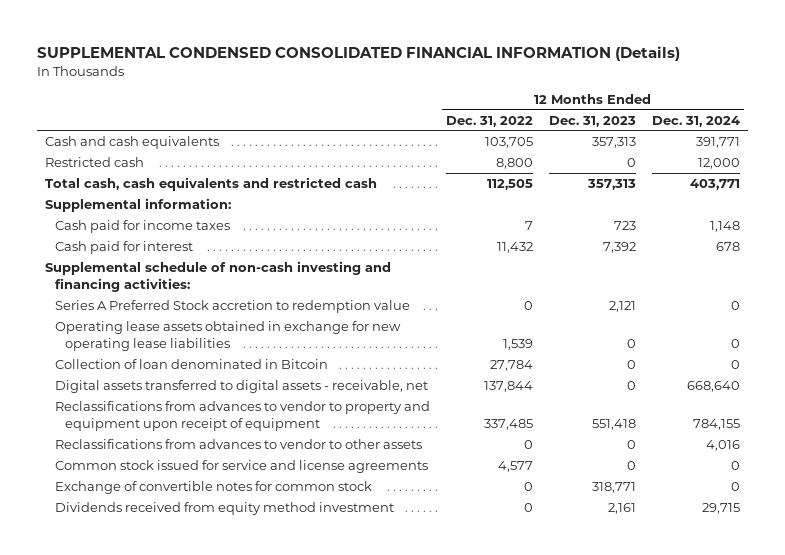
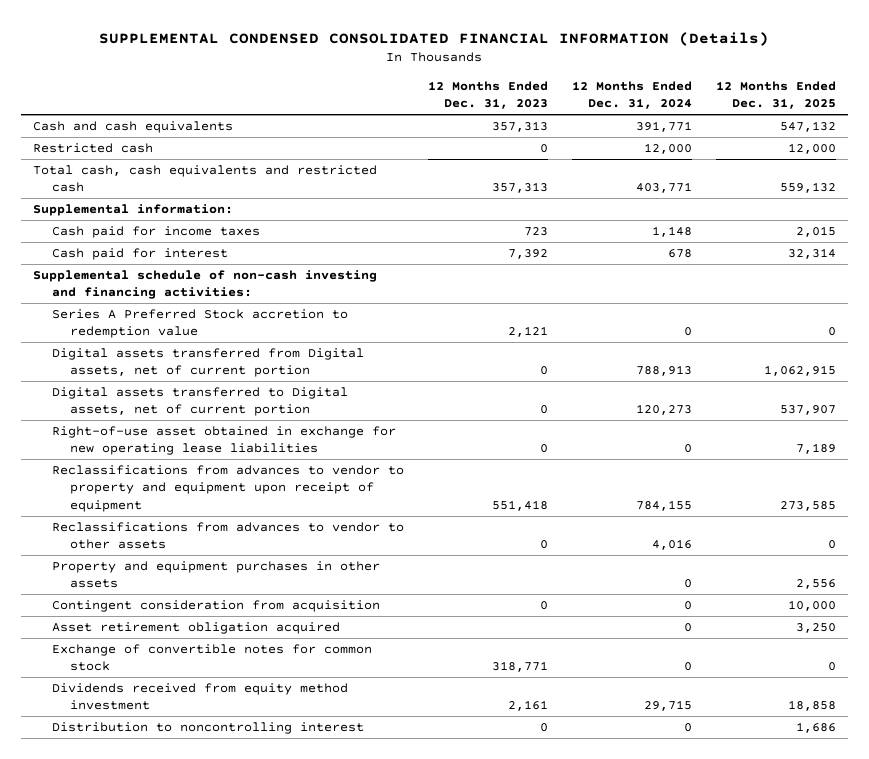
- | 12 Months Ended Dec. 31, 2022 | 12 Months Ended Dec. 31, 2023 | 12 Months Ended Dec. 31, 2024
+ | 12 Months Ended Dec. 31, 2023 | 12 Months Ended Dec. 31, 2024 | 12 Months Ended Dec. 31, 2025
- Operating lease assets obtained in exchange for new operating lease liabilities | 1,539 | 0 | 0
- Collection of loan denominated in Bitcoin | 27,784 | 0 | 0
- Digital assets transferred to digital assets - receivable, net | 137,844 | 0 | 668,640
+ Digital assets transferred from Digital assets, net of current portion | 0 | 788,913 | 1,062,915
+ Digital assets transferred to Digital assets, net of current portion | 0 | 120,273 | 537,907
+ Right-of-use asset obtained in exchange for new operating lease liabilities | 0 | 0 | 7,189
- Common stock issued for service and license agreements | 4,577 | 0 | 0
+ Property and equipment purchases in other assets | | 0 | 2,556
+ Contingent consideration from acquisition | 0 | 0 | 10,000
+ Asset retirement obligation acquired | | 0 | 3,250
+ Distribution to noncontrolling interest | 0 | 0 | 1,686

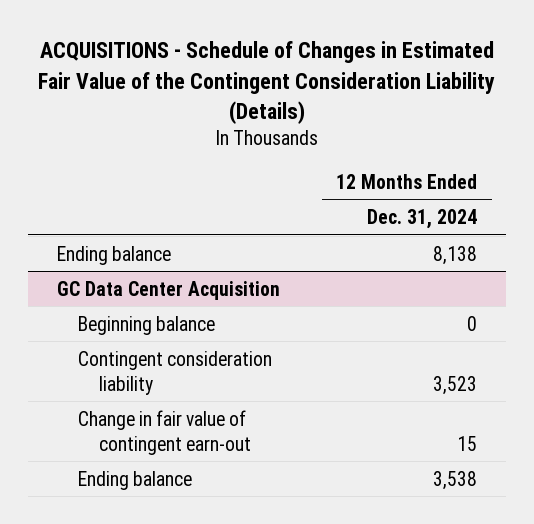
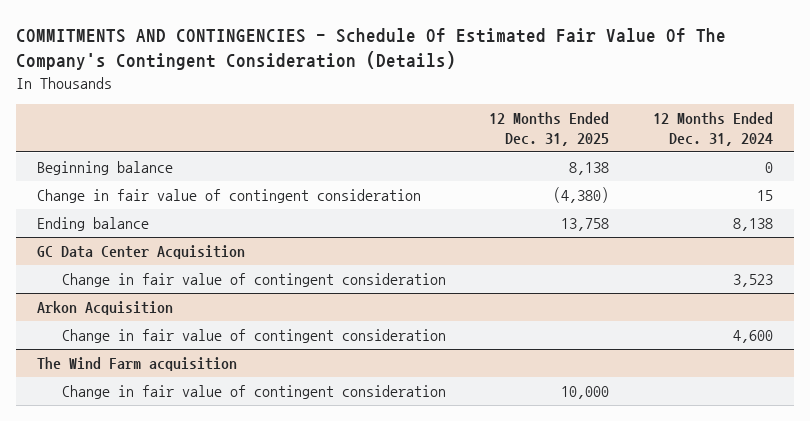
- ACQUISITIONS - Schedule of Changes in Estimated Fair Value of the Contingent Consideration Liability (Details)
+ COMMITMENTS AND CONTINGENCIES - Schedule Of Estimated Fair Value Of The Company's Contingent Consideration (Details)
- | 12 Months Ended Dec. 31, 2024
+ | 12 Months Ended Dec. 31, 2025 | 12 Months Ended Dec. 31, 2024
+ Beginning balance | 8,138 | 0
+ Change in fair value of contingent consideration | (4,380) | 15
@ GC Data Center Acquisition
- Beginning balance | 0
- Contingent consideration liability | 3,523
- Change in fair value of contingent earn-out | 15
- Ending balance | 3,538
+ Change in fair value of contingent consideration | | 3,523
+ Arkon Acquisition
+ Change in fair value of contingent consideration | | 4,600
+ The Wind Farm acquisition
+ Change in fair value of contingent consideration | 10,000 |

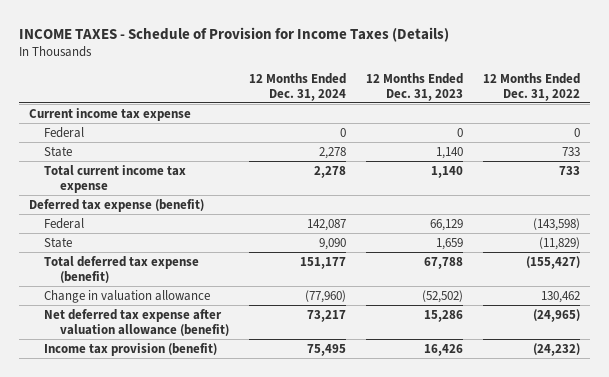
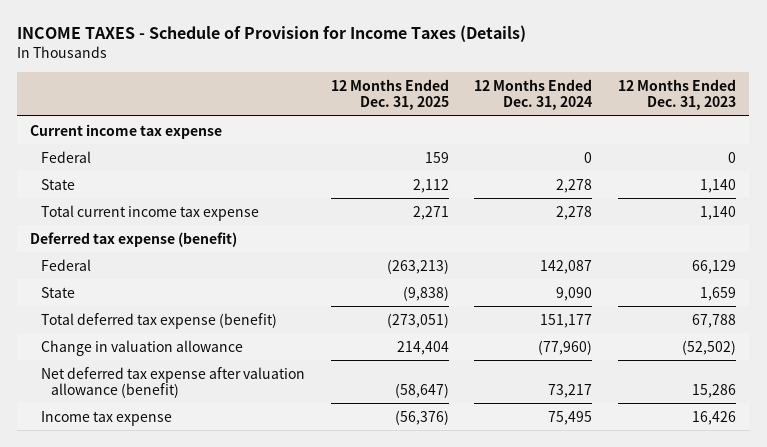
- | 12 Months Ended Dec. 31, 2024 | 12 Months Ended Dec. 31, 2023 | 12 Months Ended Dec. 31, 2022
+ | 12 Months Ended Dec. 31, 2025 | 12 Months Ended Dec. 31, 2024 | 12 Months Ended Dec. 31, 2023
- Income tax provision (benefit) | 75,495 | 16,426 | (24,232)
+ Income tax expense | (56,376) | 75,495 | 16,426

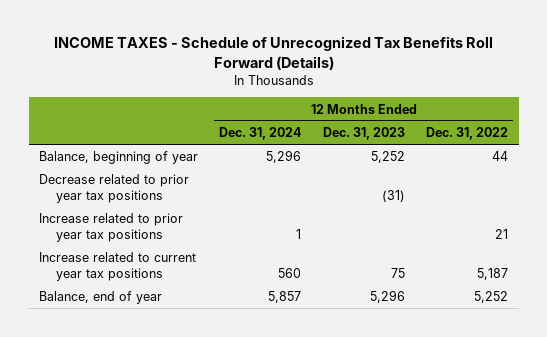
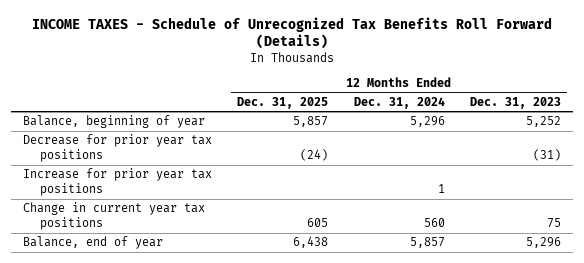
- | 12 Months Ended Dec. 31, 2024 | 12 Months Ended Dec. 31, 2023 | 12 Months Ended Dec. 31, 2022
+ | 12 Months Ended Dec. 31, 2025 | 12 Months Ended Dec. 31, 2024 | 12 Months Ended Dec. 31, 2023
- Decrease related to prior year tax positions | | (31) |
- Increase related to prior year tax positions | 1 | | 21
- Increase related to current year tax positions | 560 | 75 | 5,187
+ Decrease for prior year tax positions | (24) | | (31)
+ Increase for prior year tax positions | | 1 |
+ Change in current year tax positions | 605 | 560 | 75

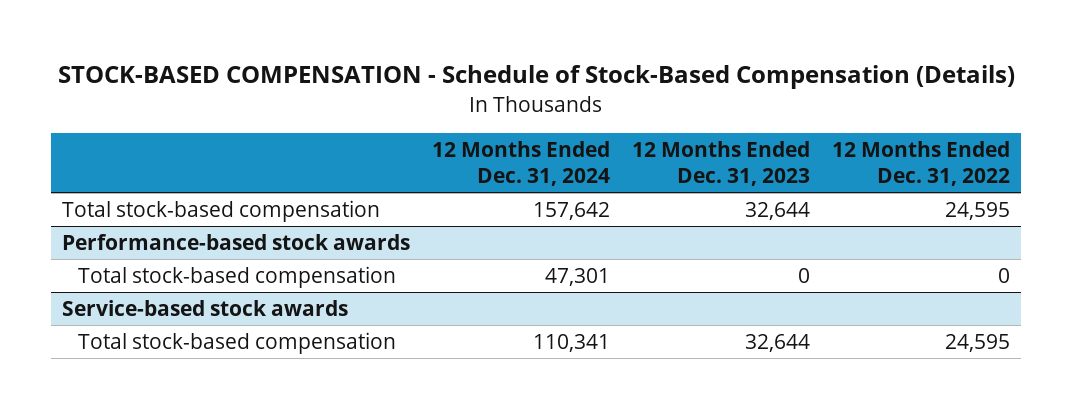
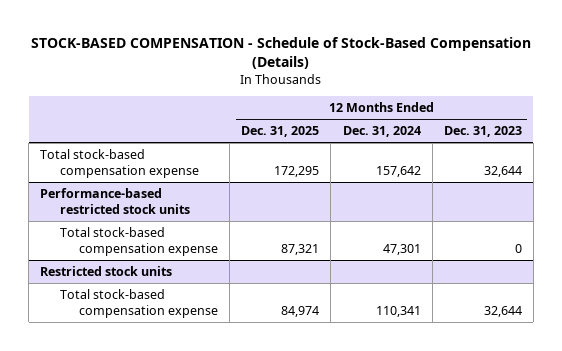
- | 12 Months Ended Dec. 31, 2024 | 12 Months Ended Dec. 31, 2023 | 12 Months Ended Dec. 31, 2022
+ | 12 Months Ended Dec. 31, 2025 | 12 Months Ended Dec. 31, 2024 | 12 Months Ended Dec. 31, 2023
- Total stock-based compensation | 157,642 | 32,644 | 24,595
- Performance-based stock awards
- Total stock-based compensation | 47,301 | 0 | 0
- Service-based stock awards
- Total stock-based compensation | 110,341 | 32,644 | 24,595
+ Total stock-based compensation expense | 172,295 | 157,642 | 32,644
+ Performance-based restricted stock units
+ Total stock-based compensation expense | 87,321 | 47,301 | 0
+ Restricted stock units
+ Total stock-based compensation expense | 84,974 | 110,341 | 32,644

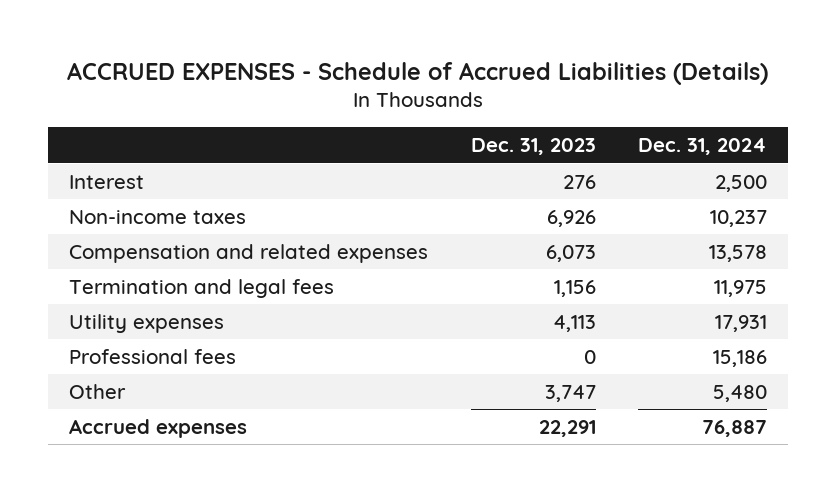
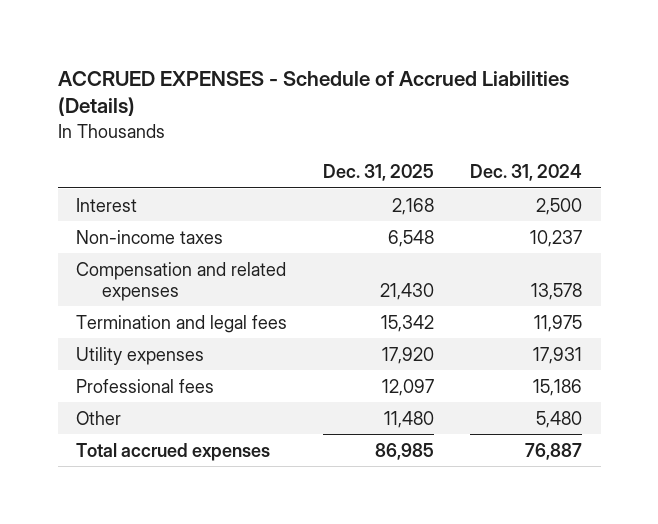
- | Dec. 31, 2023 | Dec. 31, 2024
+ | Dec. 31, 2025 | Dec. 31, 2024
- Accrued expenses | 22,291 | 76,887
+ Total accrued expenses | 86,985 | 76,887

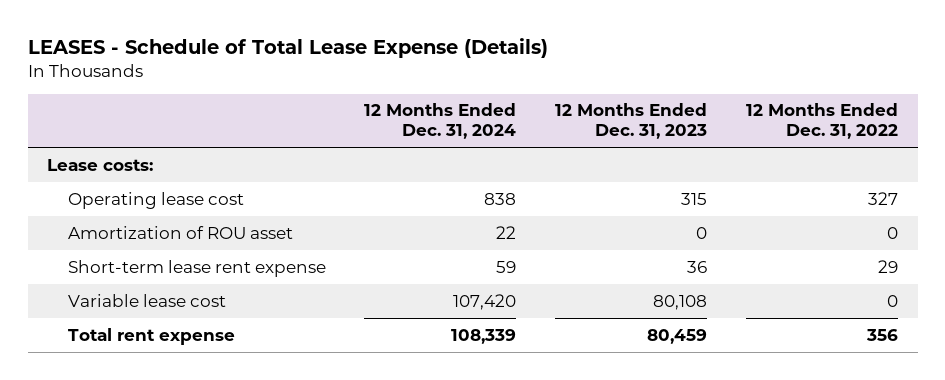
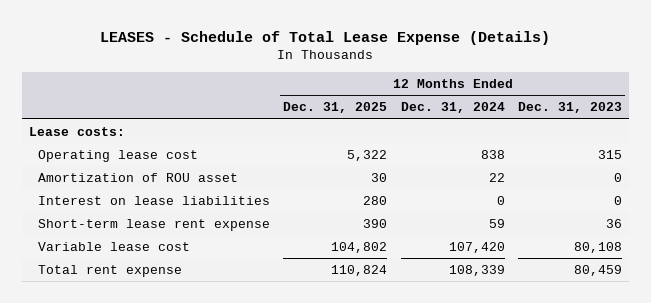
- | 12 Months Ended Dec. 31, 2024 | 12 Months Ended Dec. 31, 2023 | 12 Months Ended Dec. 31, 2022
+ | 12 Months Ended Dec. 31, 2025 | 12 Months Ended Dec. 31, 2024 | 12 Months Ended Dec. 31, 2023
+ Interest on lease liabilities | 280 | 0 | 0

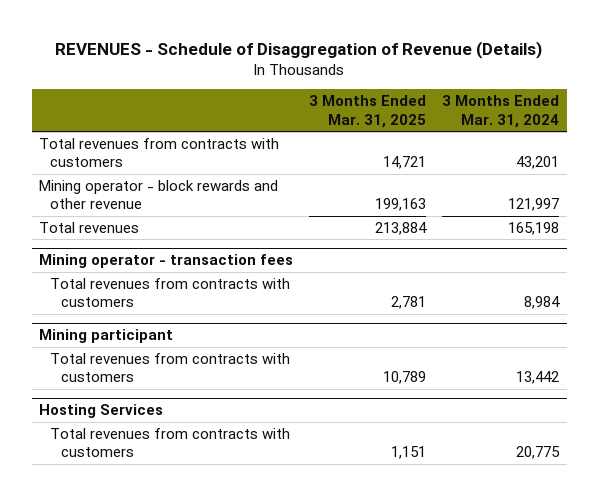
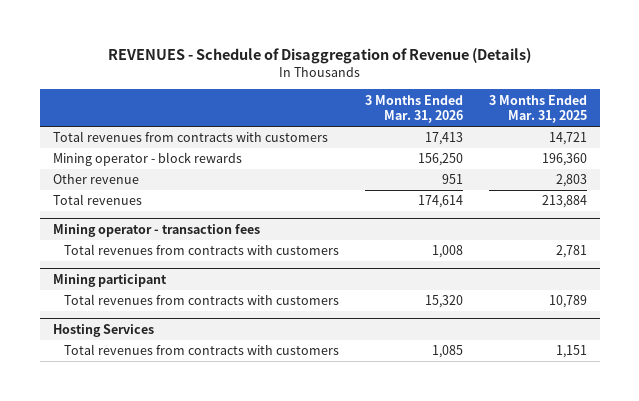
- | 3 Months Ended Mar. 31, 2025 | 3 Months Ended Mar. 31, 2024
+ | 3 Months Ended Mar. 31, 2026 | 3 Months Ended Mar. 31, 2025
- Mining operator - block rewards and other revenue | 199,163 | 121,997
+ Mining operator - block rewards | 156,250 | 196,360
+ Other revenue | 951 | 2,803

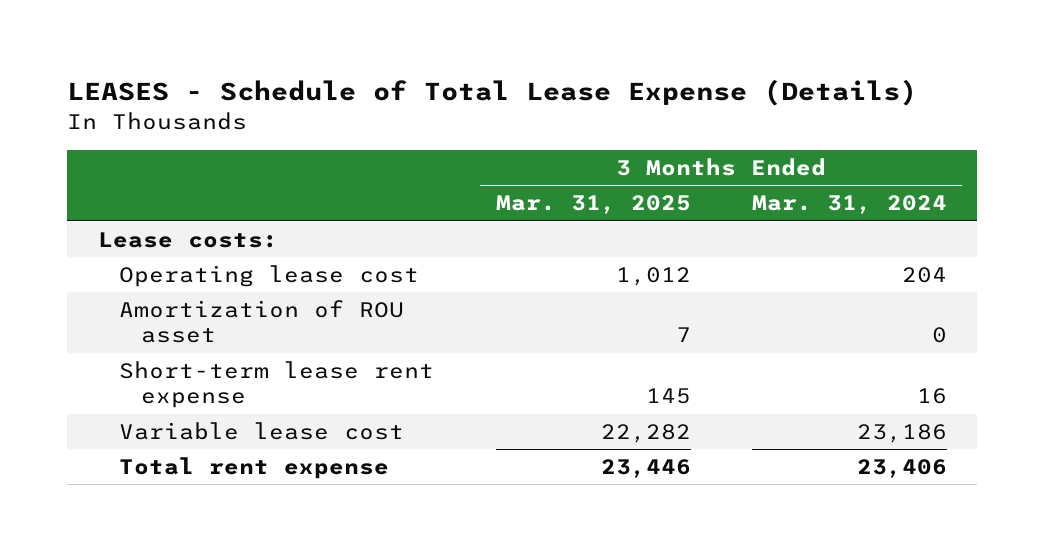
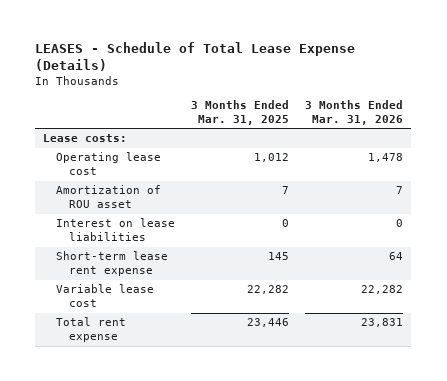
- | 3 Months Ended Mar. 31, 2025 | 3 Months Ended Mar. 31, 2024
+ | 3 Months Ended Mar. 31, 2025 | 3 Months Ended Mar. 31, 2026
+ Interest on lease liabilities | 0 | 0

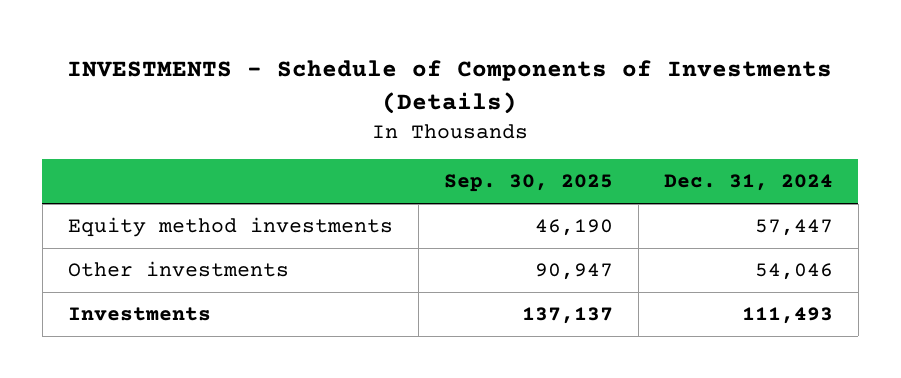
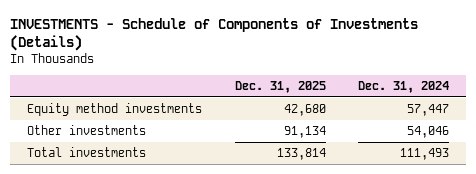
- | Sep. 30, 2025 | Dec. 31, 2024
+ | Dec. 31, 2025 | Dec. 31, 2024
- Investments | 137,137 | 111,493
+ Total investments | 133,814 | 111,493

